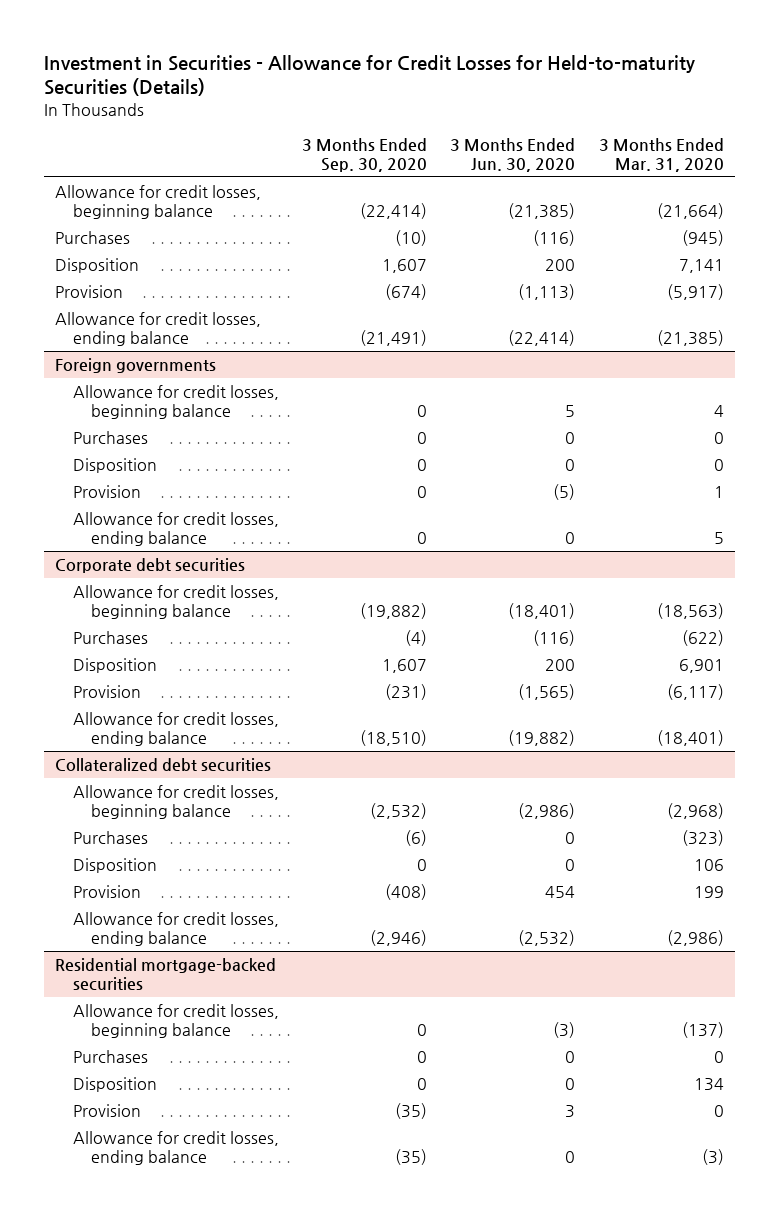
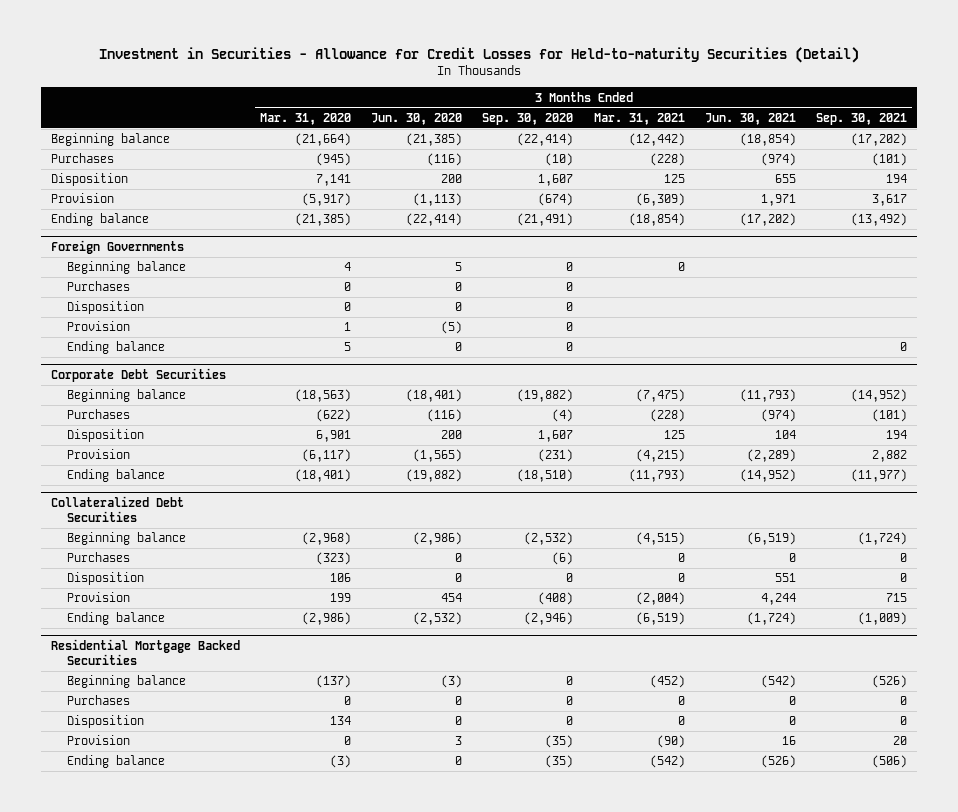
- Investment in Securities - Allowance for Credit Losses for Held-to-maturity Securities (Details)
+ Investment in Securities - Allowance for Credit Losses for Held-to-maturity Securities (Detail)
- | 3 Months Ended Sep. 30, 2020 | 3 Months Ended Jun. 30, 2020 | 3 Months Ended Mar. 31, 2020
+ | 3 Months Ended Mar. 31, 2020 | 3 Months Ended Jun. 30, 2020 | 3 Months Ended Sep. 30, 2020 | 3 Months Ended Mar. 31, 2021 | 3 Months Ended Jun. 30, 2021 | 3 Months Ended Sep. 30, 2021
- Allowance for credit losses, beginning balance | (22,414) | (21,385) | (21,664)
+ Beginning balance | (21,664) | (21,385) | (22,414) | (12,442) | (18,854) | (17,202)
- Allowance for credit losses, ending balance | (21,491) | (22,414) | (21,385)
- Foreign governments
- Allowance for credit losses, beginning balance | 0 | 5 | 4
+ Ending balance | (21,385) | (22,414) | (21,491) | (18,854) | (17,202) | (13,492)
+ Foreign Governments
+ Beginning balance | 4 | 5 | 0 | 0 | |
- Allowance for credit losses, ending balance | 0 | 0 | 5
- Corporate debt securities
- Allowance for credit losses, beginning balance | (19,882) | (18,401) | (18,563)
+ Ending balance | 5 | 0 | 0 | | | 0
+ Corporate Debt Securities
+ Beginning balance | (18,563) | (18,401) | (19,882) | (7,475) | (11,793) | (14,952)
- Allowance for credit losses, ending balance | (18,510) | (19,882) | (18,401)
- Collateralized debt securities
- Allowance for credit losses, beginning balance | (2,532) | (2,986) | (2,968)
+ Ending balance | (18,401) | (19,882) | (18,510) | (11,793) | (14,952) | (11,977)
+ Collateralized Debt Securities
+ Beginning balance | (2,968) | (2,986) | (2,532) | (4,515) | (6,519) | (1,724)
- Allowance for credit losses, ending balance | (2,946) | (2,532) | (2,986)
- Residential mortgage-backed securities
- Allowance for credit losses, beginning balance | 0 | (3) | (137)
+ Ending balance | (2,986) | (2,532) | (2,946) | (6,519) | (1,724) | (1,009)
+ Residential Mortgage Backed Securities
+ Beginning balance | (137) | (3) | 0 | (452) | (542) | (526)
- Allowance for credit losses, ending balance | (35) | 0 | (3)
+ Ending balance | (3) | 0 | (35) | (542) | (526) | (506)

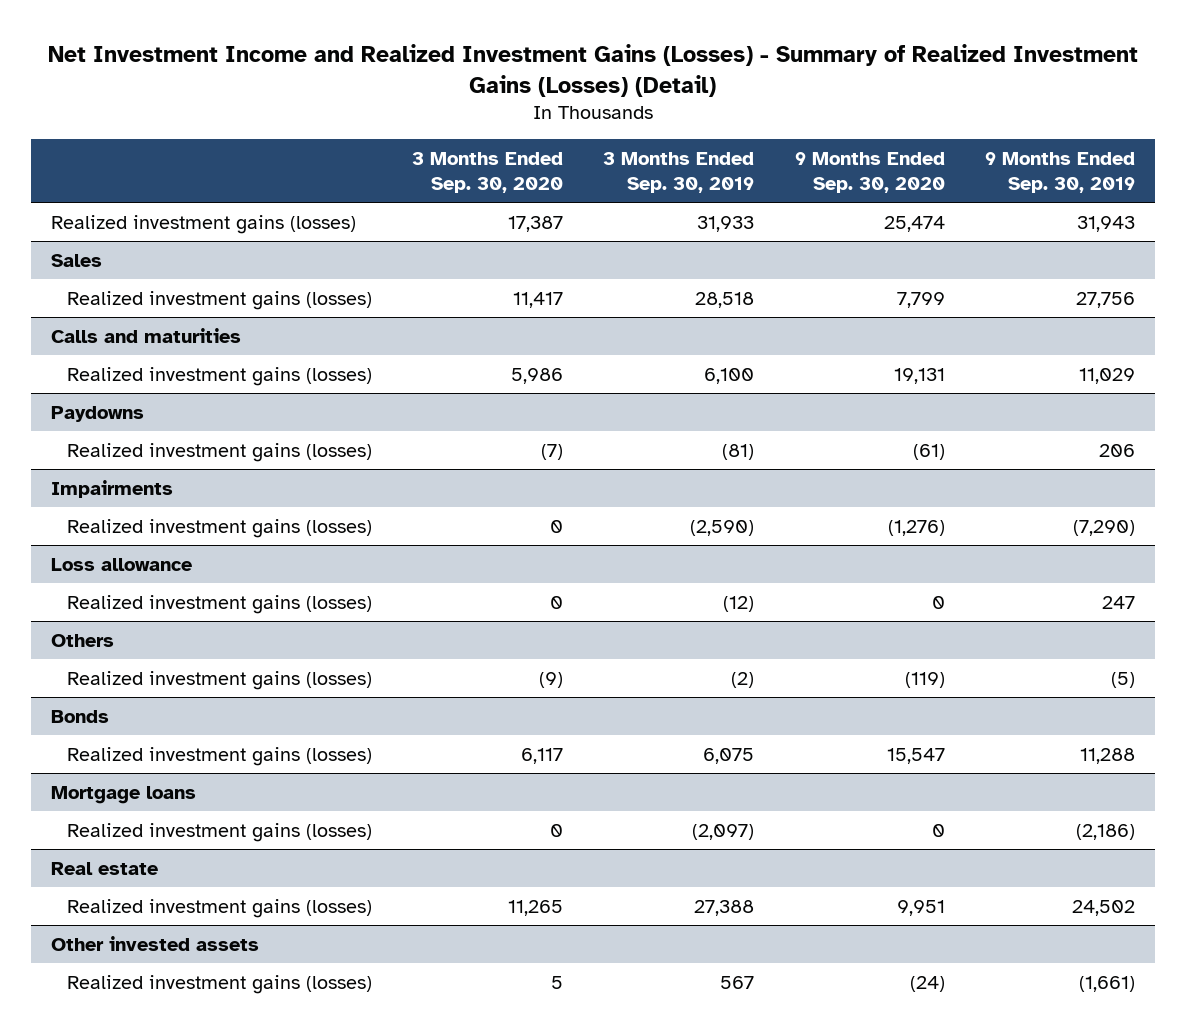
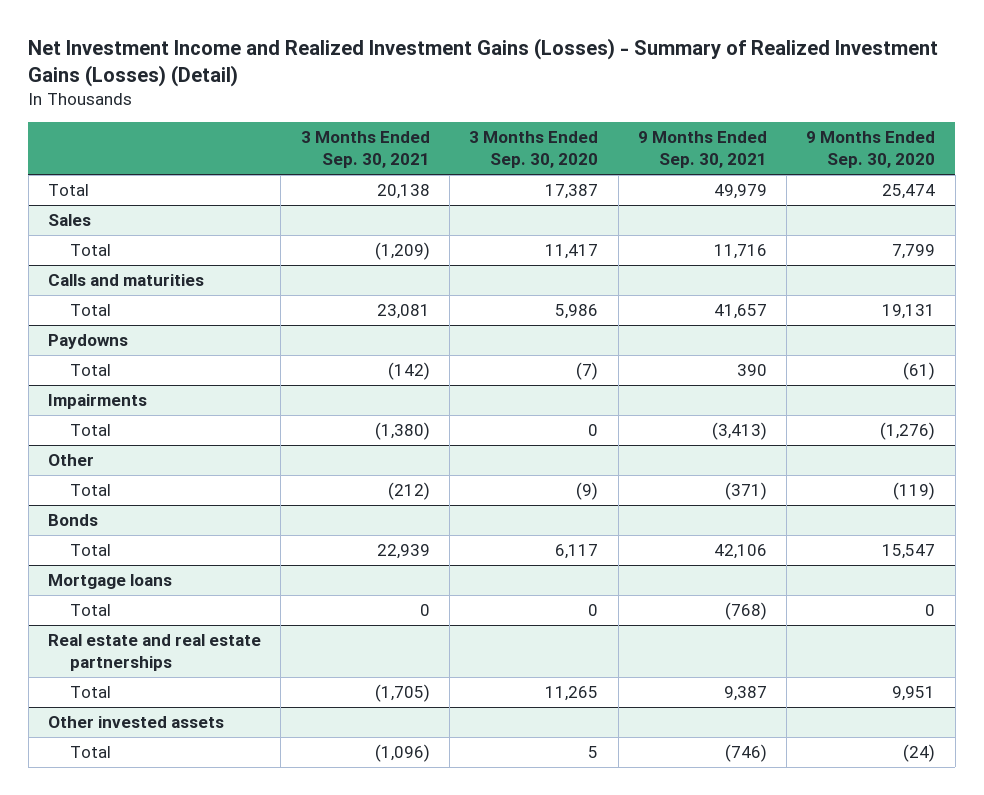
- | 3 Months Ended Sep. 30, 2020 | 3 Months Ended Sep. 30, 2019 | 9 Months Ended Sep. 30, 2020 | 9 Months Ended Sep. 30, 2019
+ | 3 Months Ended Sep. 30, 2021 | 3 Months Ended Sep. 30, 2020 | 9 Months Ended Sep. 30, 2021 | 9 Months Ended Sep. 30, 2020
- Realized investment gains (losses) | 17,387 | 31,933 | 25,474 | 31,943
+ Total | 20,138 | 17,387 | 49,979 | 25,474
@ Sales
- Realized investment gains (losses) | 11,417 | 28,518 | 7,799 | 27,756
+ Total | (1,209) | 11,417 | 11,716 | 7,799
@ Calls and maturities
- Realized investment gains (losses) | 5,986 | 6,100 | 19,131 | 11,029
+ Total | 23,081 | 5,986 | 41,657 | 19,131
@ Paydowns
- Realized investment gains (losses) | (7) | (81) | (61) | 206
+ Total | (142) | (7) | 390 | (61)
@ Impairments
- Realized investment gains (losses) | 0 | (2,590) | (1,276) | (7,290)
- Loss allowance
- Realized investment gains (losses) | 0 | (12) | 0 | 247
- Others
- Realized investment gains (losses) | (9) | (2) | (119) | (5)
@ Impairments
+ Total | (1,380) | 0 | (3,413) | (1,276)
+ Other
+ Total | (212) | (9) | (371) | (119)
@ Bonds
- Realized investment gains (losses) | 6,117 | 6,075 | 15,547 | 11,288
+ Total | 22,939 | 6,117 | 42,106 | 15,547
@ Mortgage loans
- Realized investment gains (losses) | 0 | (2,097) | 0 | (2,186)
- Real estate
- Realized investment gains (losses) | 11,265 | 27,388 | 9,951 | 24,502
@ Mortgage loans
+ Total | 0 | 0 | (768) | 0
+ Real estate and real estate partnerships
+ Total | (1,705) | 11,265 | 9,387 | 9,951
@ Other invested assets
- Realized investment gains (losses) | 5 | 567 | (24) | (1,661)
+ Total | (1,096) | 5 | (746) | (24)

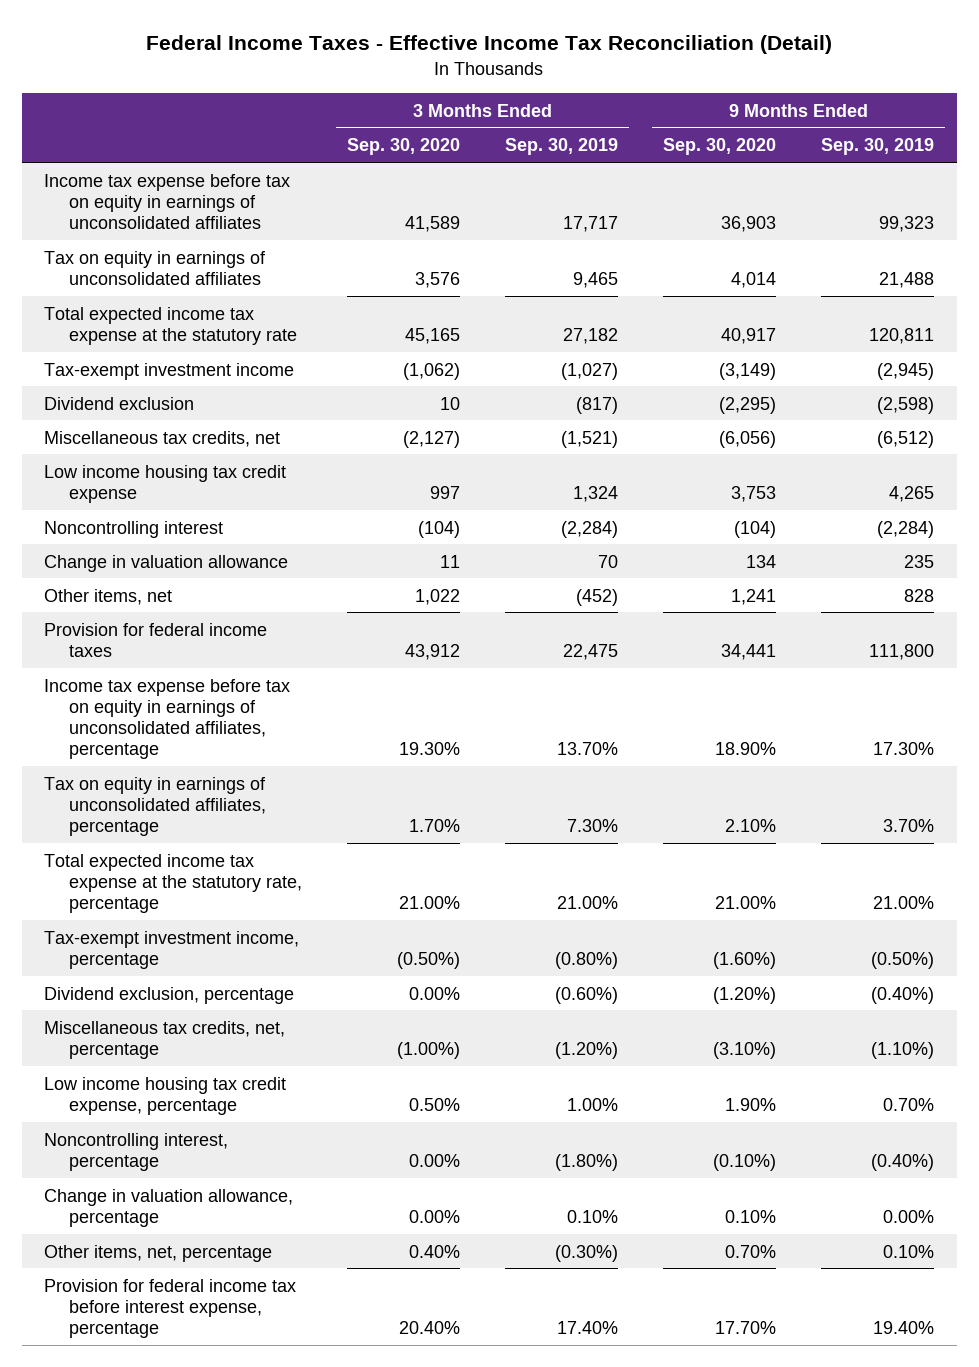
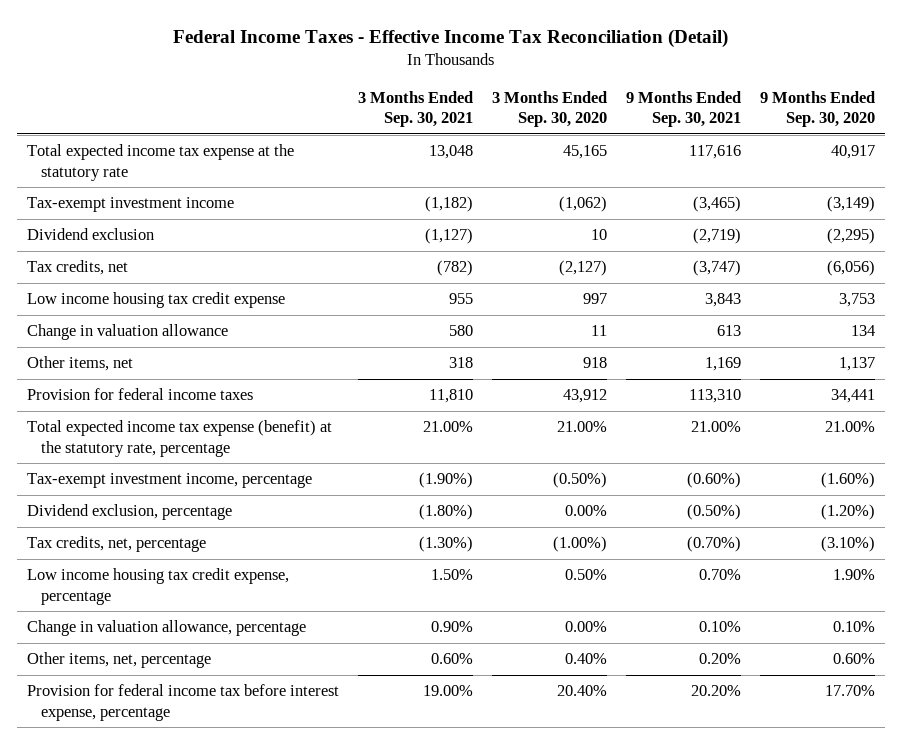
- | 3 Months Ended Sep. 30, 2020 | 3 Months Ended Sep. 30, 2019 | 9 Months Ended Sep. 30, 2020 | 9 Months Ended Sep. 30, 2019
+ | 3 Months Ended Sep. 30, 2021 | 3 Months Ended Sep. 30, 2020 | 9 Months Ended Sep. 30, 2021 | 9 Months Ended Sep. 30, 2020
- Income tax expense before tax on equity in earnings of unconsolidated affiliates | 41,589 | 17,717 | 36,903 | 99,323
- Tax on equity in earnings of unconsolidated affiliates | 3,576 | 9,465 | 4,014 | 21,488
- Miscellaneous tax credits, net | (2,127) | (1,521) | (6,056) | (6,512)
+ Tax credits, net | (782) | (2,127) | (3,747) | (6,056)
- Noncontrolling interest | (104) | (2,284) | (104) | (2,284)
- Other items, net | 1,022 | (452) | 1,241 | 828
+ Other items, net | 318 | 918 | 1,169 | 1,137
- Income tax expense before tax on equity in earnings of unconsolidated affiliates, percentage | 19.30% | 13.70% | 18.90% | 17.30%
- Tax on equity in earnings of unconsolidated affiliates, percentage | 1.70% | 7.30% | 2.10% | 3.70%
- Total expected income tax expense at the statutory rate, percentage | 21.00% | 21.00% | 21.00% | 21.00%
+ Total expected income tax expense (benefit) at the statutory rate, percentage | 21.00% | 21.00% | 21.00% | 21.00%
- Miscellaneous tax credits, net, percentage | (1.00%) | (1.20%) | (3.10%) | (1.10%)
+ Tax credits, net, percentage | (1.30%) | (1.00%) | (0.70%) | (3.10%)
- Noncontrolling interest, percentage | 0.00% | (1.80%) | (0.10%) | (0.40%)
- Other items, net, percentage | 0.40% | (0.30%) | 0.70% | 0.10%
+ Other items, net, percentage | 0.60% | 0.40% | 0.20% | 0.60%

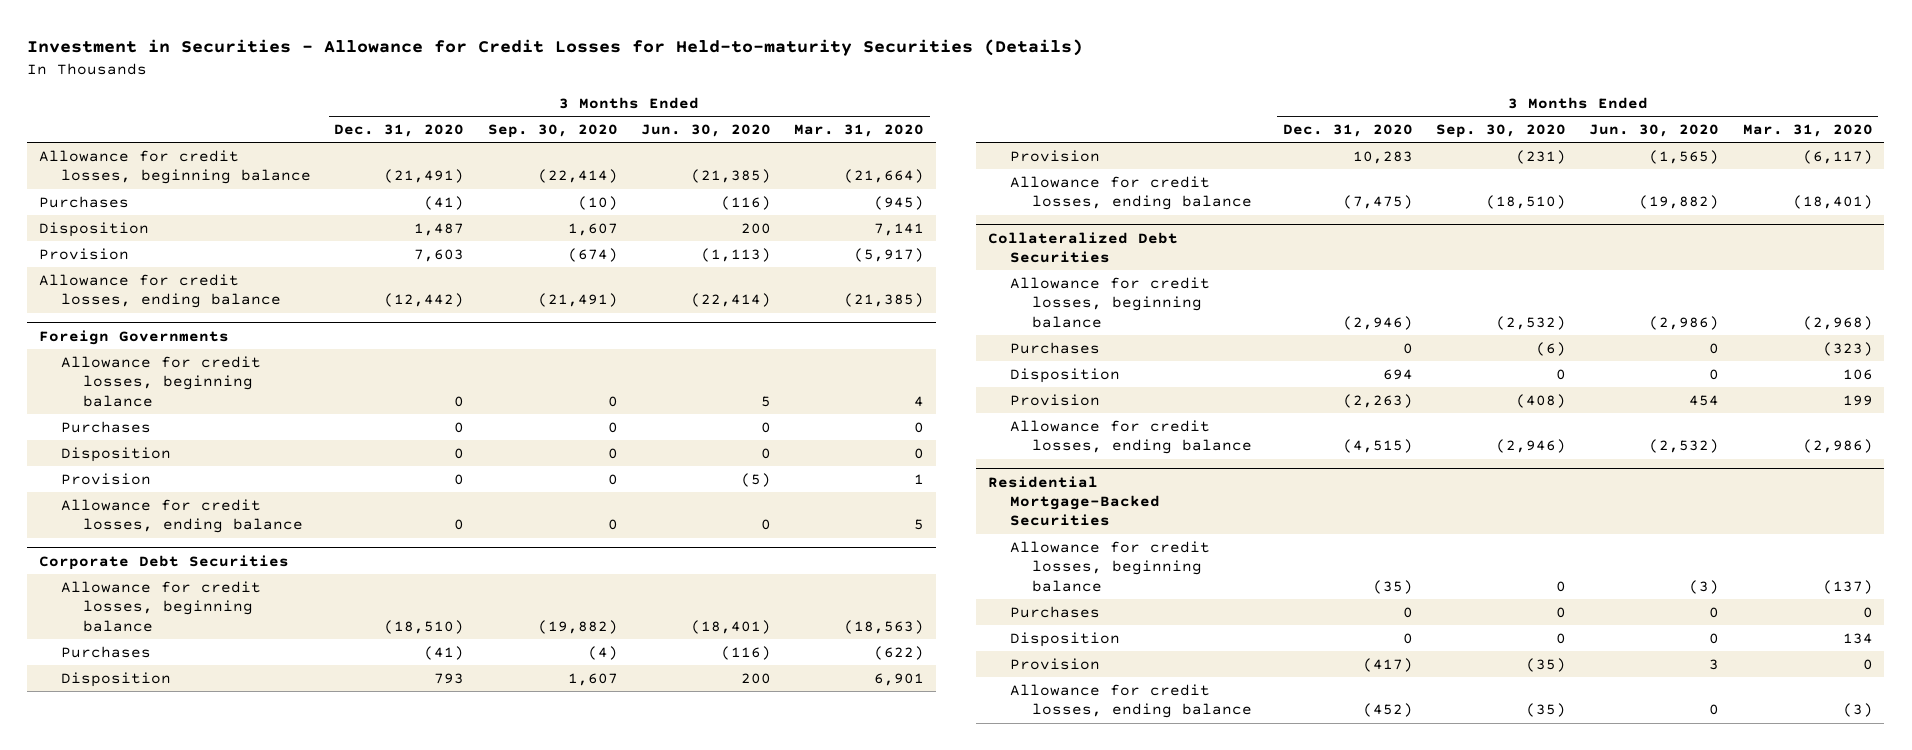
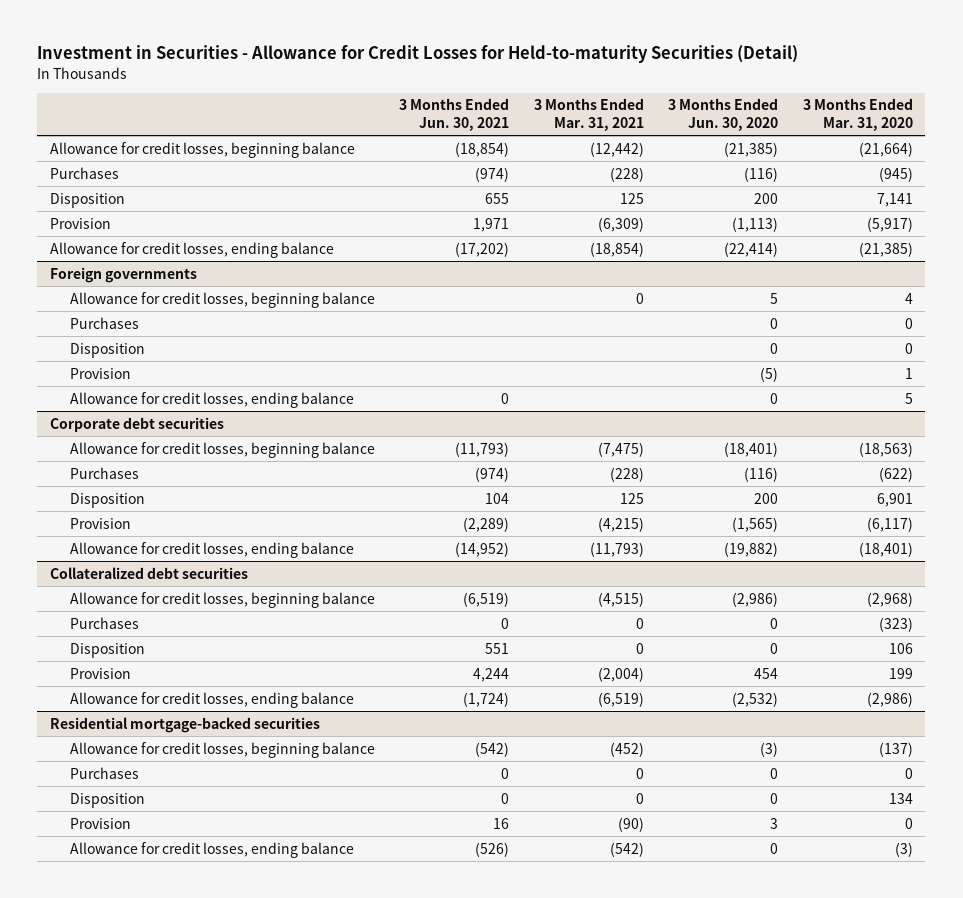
- Investment in Securities - Allowance for Credit Losses for Held-to-maturity Securities (Details)
+ Investment in Securities - Allowance for Credit Losses for Held-to-maturity Securities (Detail)
- | 3 Months Ended Dec. 31, 2020 | 3 Months Ended Sep. 30, 2020 | 3 Months Ended Jun. 30, 2020 | 3 Months Ended Mar. 31, 2020
+ | 3 Months Ended Jun. 30, 2021 | 3 Months Ended Mar. 31, 2021 | 3 Months Ended Jun. 30, 2020 | 3 Months Ended Mar. 31, 2020
- Foreign Governments
+ Foreign governments
- Corporate Debt Securities
+ Corporate debt securities
- Collateralized Debt Securities
+ Collateralized debt securities
- Residential Mortgage-Backed Securities
+ Residential mortgage-backed securities

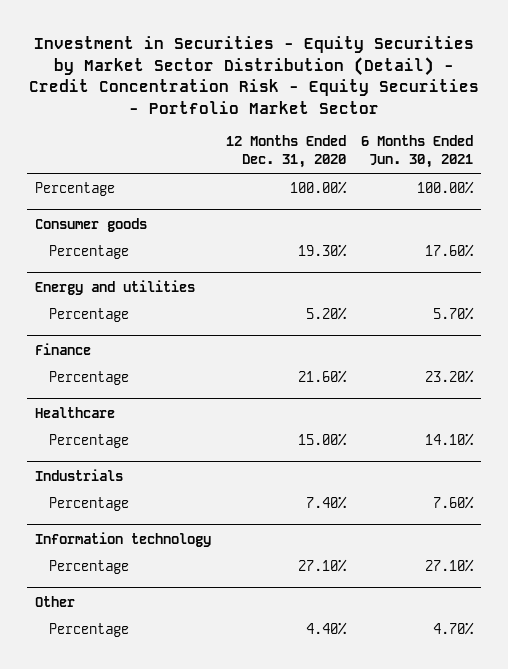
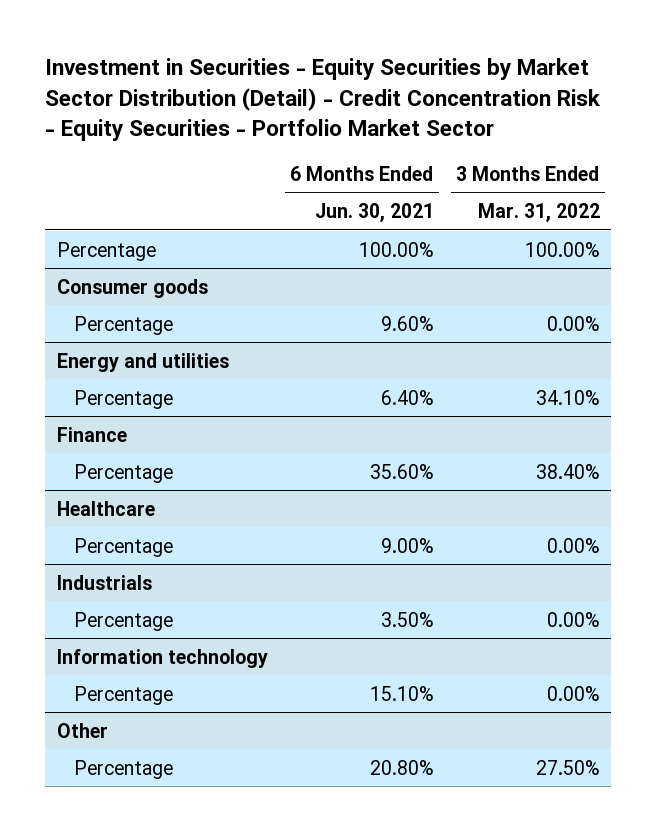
- | 12 Months Ended Dec. 31, 2020 | 6 Months Ended Jun. 30, 2021
+ | 6 Months Ended Jun. 30, 2021 | 3 Months Ended Mar. 31, 2022
@ Consumer goods
- Percentage | 19.30% | 17.60%
+ Percentage | 9.60% | 0.00%
@ Energy and utilities
- Percentage | 5.20% | 5.70%
+ Percentage | 6.40% | 34.10%
@ Finance
- Percentage | 21.60% | 23.20%
+ Percentage | 35.60% | 38.40%
@ Healthcare
- Percentage | 15.00% | 14.10%
+ Percentage | 9.00% | 0.00%
@ Industrials
- Percentage | 7.40% | 7.60%
+ Percentage | 3.50% | 0.00%
@ Information technology
- Percentage | 27.10% | 27.10%
+ Percentage | 15.10% | 0.00%
@ Other
- Percentage | 4.40% | 4.70%
+ Percentage | 20.80% | 27.50%

